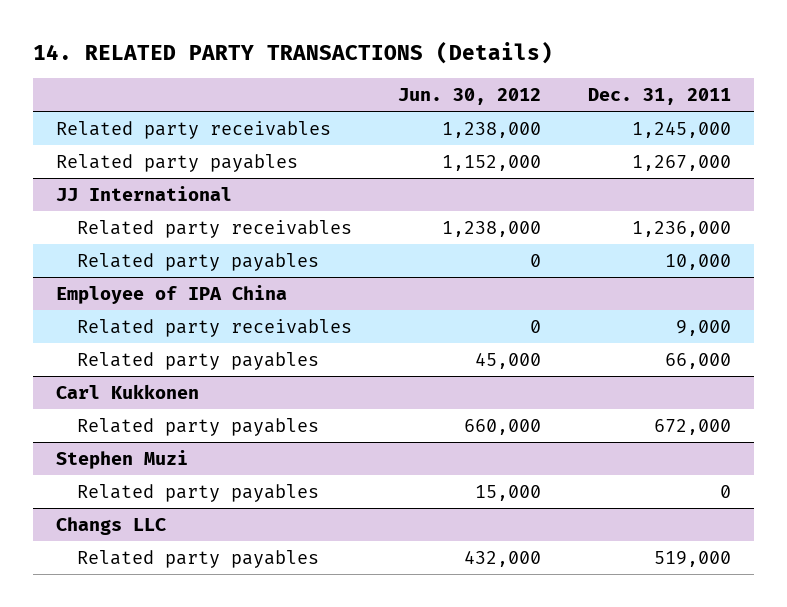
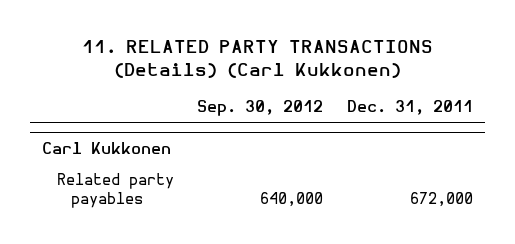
- 14. RELATED PARTY TRANSACTIONS (Details)
+ 11. RELATED PARTY TRANSACTIONS (Details) (Carl Kukkonen)
- | Jun. 30, 2012 | Dec. 31, 2011
+ | Sep. 30, 2012 | Dec. 31, 2011
- Related party receivables | 1,238,000 | 1,245,000
- Related party payables | 1,152,000 | 1,267,000
- JJ International
- Related party receivables | 1,238,000 | 1,236,000
- Related party payables | 0 | 10,000
- Employee of IPA China
- Related party receivables | 0 | 9,000
- Related party payables | 45,000 | 66,000
- Stephen Muzi
- Related party payables | 15,000 | 0
- Changs LLC
- Related party payables | 432,000 | 519,000

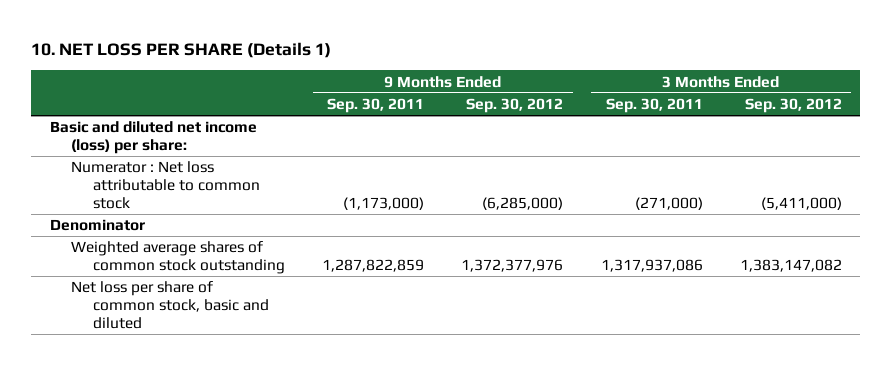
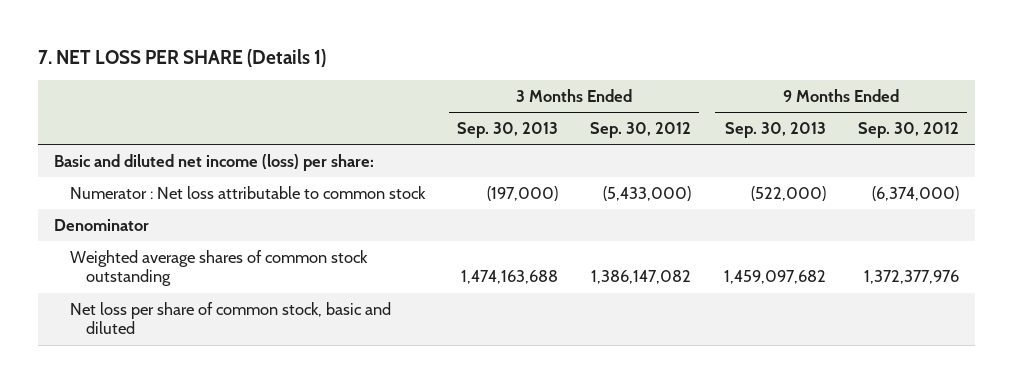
- 10. NET LOSS PER SHARE (Details 1)
+ 7. NET LOSS PER SHARE (Details 1)
- | 9 Months Ended Sep. 30, 2011 | 9 Months Ended Sep. 30, 2012 | 3 Months Ended Sep. 30, 2011 | 3 Months Ended Sep. 30, 2012
+ | 3 Months Ended Sep. 30, 2013 | 3 Months Ended Sep. 30, 2012 | 9 Months Ended Sep. 30, 2013 | 9 Months Ended Sep. 30, 2012
- Numerator : Net loss attributable to common stock | (1,173,000) | (6,285,000) | (271,000) | (5,411,000)
+ Numerator : Net loss attributable to common stock | (197,000) | (5,433,000) | (522,000) | (6,374,000)
- Weighted average shares of common stock outstanding | 1,287,822,859 | 1,372,377,976 | 1,317,937,086 | 1,383,147,082
+ Weighted average shares of common stock outstanding | 1,474,163,688 | 1,386,147,082 | 1,459,097,682 | 1,372,377,976

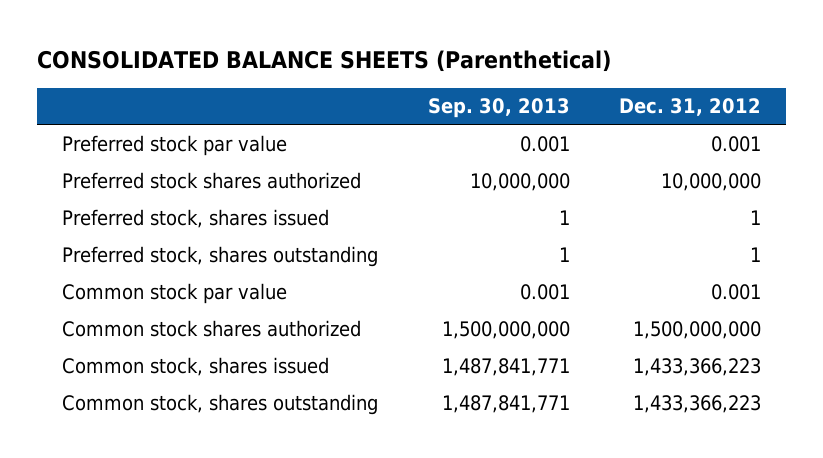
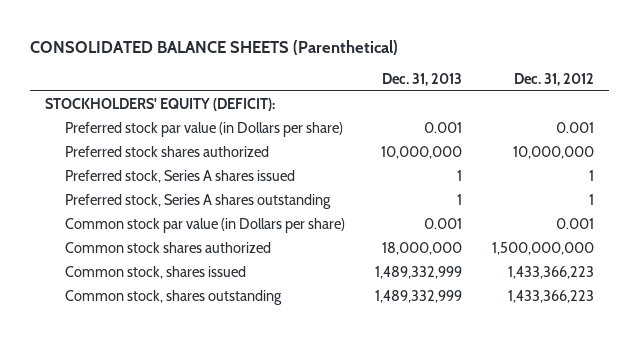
- | Sep. 30, 2013 | Dec. 31, 2012
+ | Dec. 31, 2013 | Dec. 31, 2012
- Preferred stock par value | 0.001 | 0.001
+ STOCKHOLDERS' EQUITY (DEFICIT):
+ Preferred stock par value (in Dollars per share) | 0.001 | 0.001
- Preferred stock, shares issued | 1 | 1
- Preferred stock, shares outstanding | 1 | 1
- Common stock par value | 0.001 | 0.001
+ Preferred stock, Series A shares issued | 1 | 1
+ Preferred stock, Series A shares outstanding | 1 | 1
+ Common stock par value (in Dollars per share) | 0.001 | 0.001

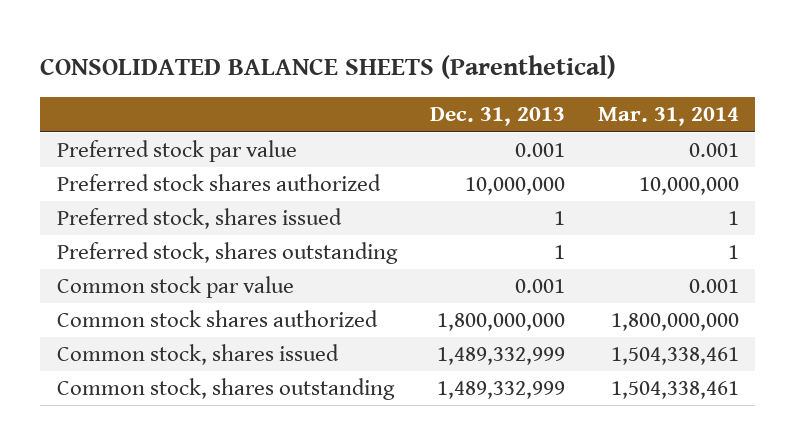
- | Dec. 31, 2013 | Dec. 31, 2012
+ | Dec. 31, 2013 | Mar. 31, 2014
- STOCKHOLDERS' EQUITY (DEFICIT):
- Preferred stock par value (in Dollars per share) | 0.001 | 0.001
+ Preferred stock par value | 0.001 | 0.001
- Preferred stock, Series A shares issued | 1 | 1
- Preferred stock, Series A shares outstanding | 1 | 1
- Common stock par value (in Dollars per share) | 0.001 | 0.001
- Common stock shares authorized | 18,000,000 | 1,500,000,000
+ Preferred stock, shares issued | 1 | 1
+ Preferred stock, shares outstanding | 1 | 1
+ Common stock par value | 0.001 | 0.001
+ Common stock shares authorized | 1,800,000,000 | 1,800,000,000

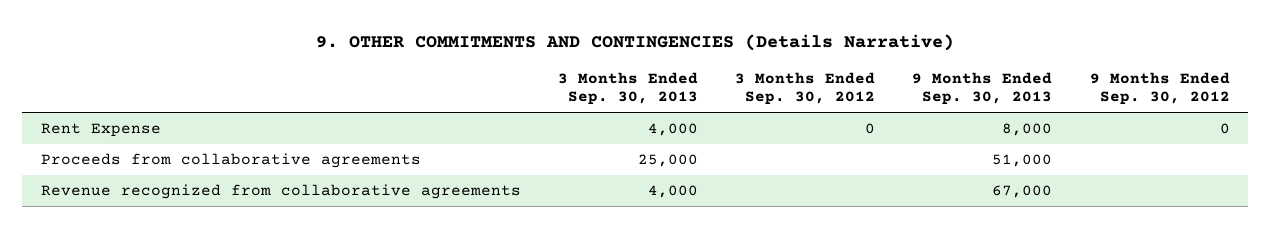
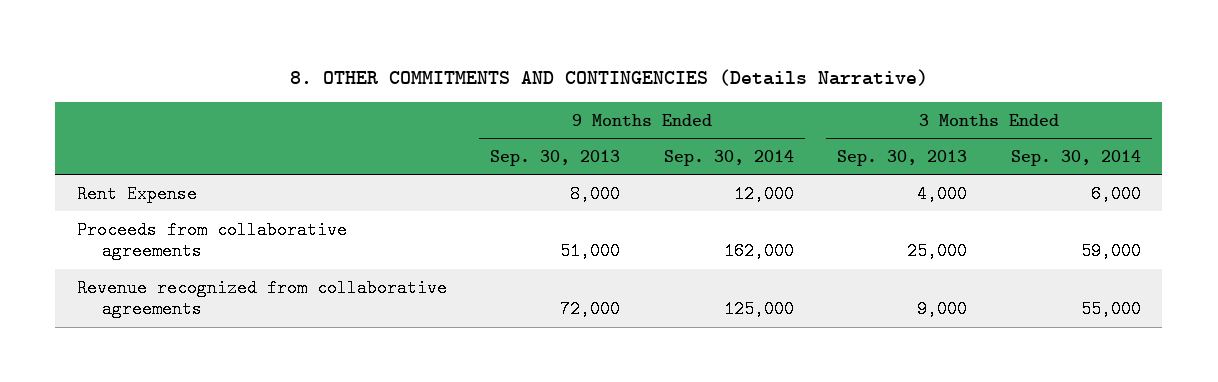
- 9. OTHER COMMITMENTS AND CONTINGENCIES (Details Narrative)
+ 8. OTHER COMMITMENTS AND CONTINGENCIES (Details Narrative)
- | 3 Months Ended Sep. 30, 2013 | 3 Months Ended Sep. 30, 2012 | 9 Months Ended Sep. 30, 2013 | 9 Months Ended Sep. 30, 2012
+ | 9 Months Ended Sep. 30, 2013 | 9 Months Ended Sep. 30, 2014 | 3 Months Ended Sep. 30, 2013 | 3 Months Ended Sep. 30, 2014
- Revenue recognized from collaborative agreements | 4,000 | | 67,000 |
+ Revenue recognized from collaborative agreements | 72,000 | 125,000 | 9,000 | 55,000

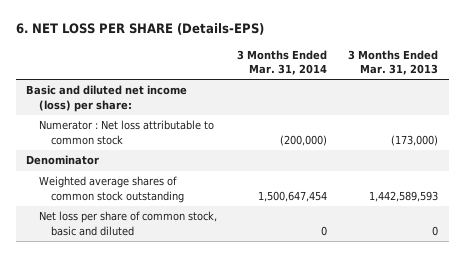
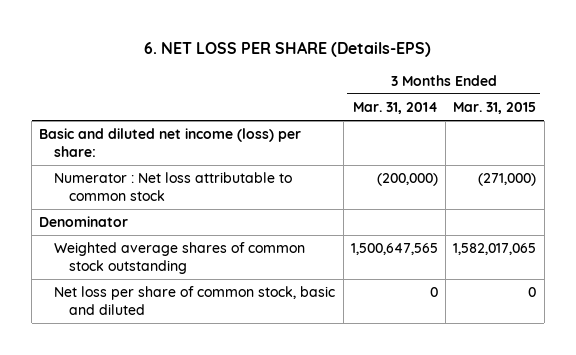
- | 3 Months Ended Mar. 31, 2014 | 3 Months Ended Mar. 31, 2013
+ | 3 Months Ended Mar. 31, 2014 | 3 Months Ended Mar. 31, 2015
- Weighted average shares of common stock outstanding | 1,500,647,454 | 1,442,589,593
+ Weighted average shares of common stock outstanding | 1,500,647,565 | 1,582,017,065

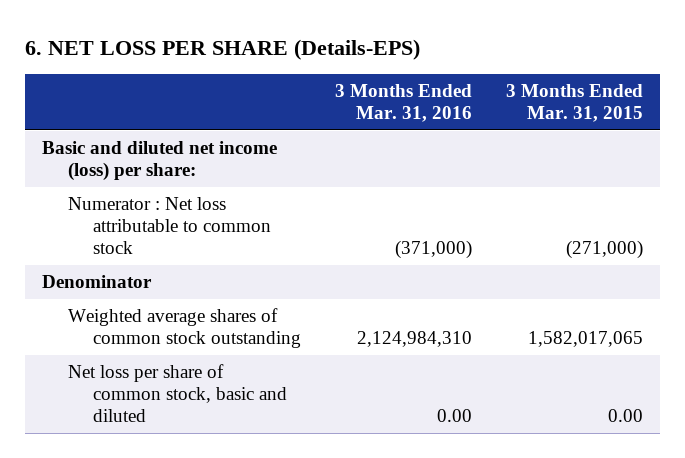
- | 3 Months Ended Mar. 31, 2014 | 3 Months Ended Mar. 31, 2015
+ | 3 Months Ended Mar. 31, 2016 | 3 Months Ended Mar. 31, 2015
- Net loss per share of common stock, basic and diluted | 0 | 0
+ Net loss per share of common stock, basic and diluted | 0.00 | 0.00

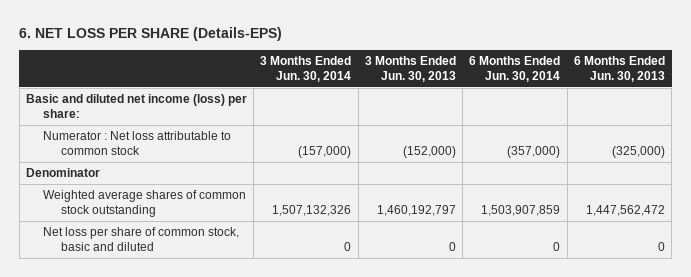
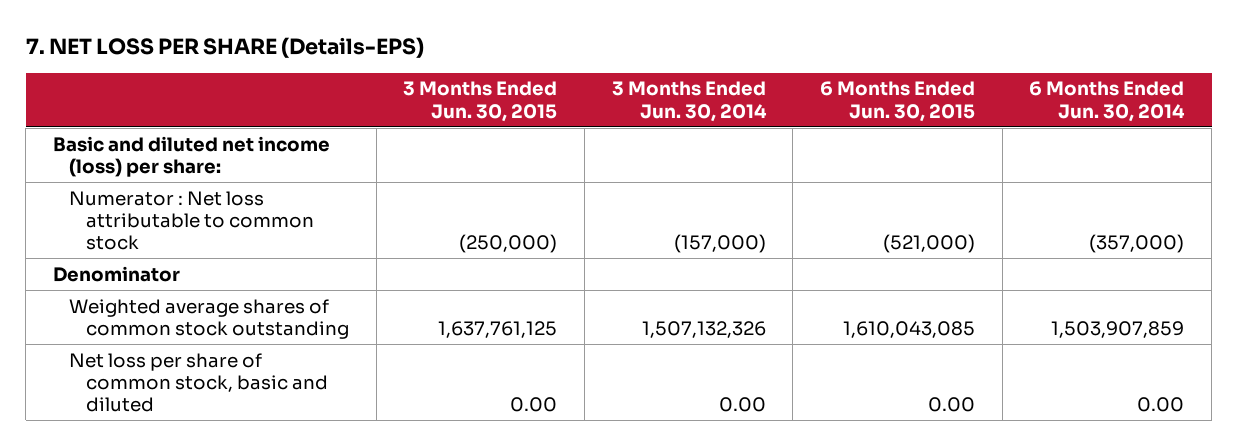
- 6. NET LOSS PER SHARE (Details-EPS)
+ 7. NET LOSS PER SHARE (Details-EPS)
- | 3 Months Ended Jun. 30, 2014 | 3 Months Ended Jun. 30, 2013 | 6 Months Ended Jun. 30, 2014 | 6 Months Ended Jun. 30, 2013
+ | 3 Months Ended Jun. 30, 2015 | 3 Months Ended Jun. 30, 2014 | 6 Months Ended Jun. 30, 2015 | 6 Months Ended Jun. 30, 2014
- Net loss per share of common stock, basic and diluted | 0 | 0 | 0 | 0
+ Net loss per share of common stock, basic and diluted | 0.00 | 0.00 | 0.00 | 0.00

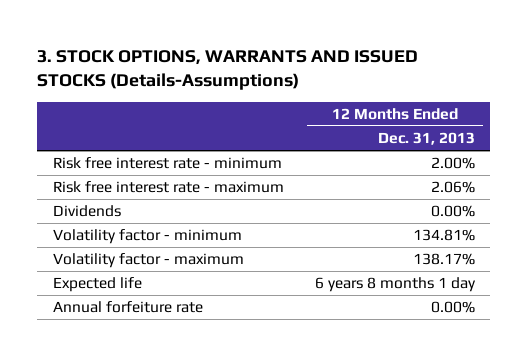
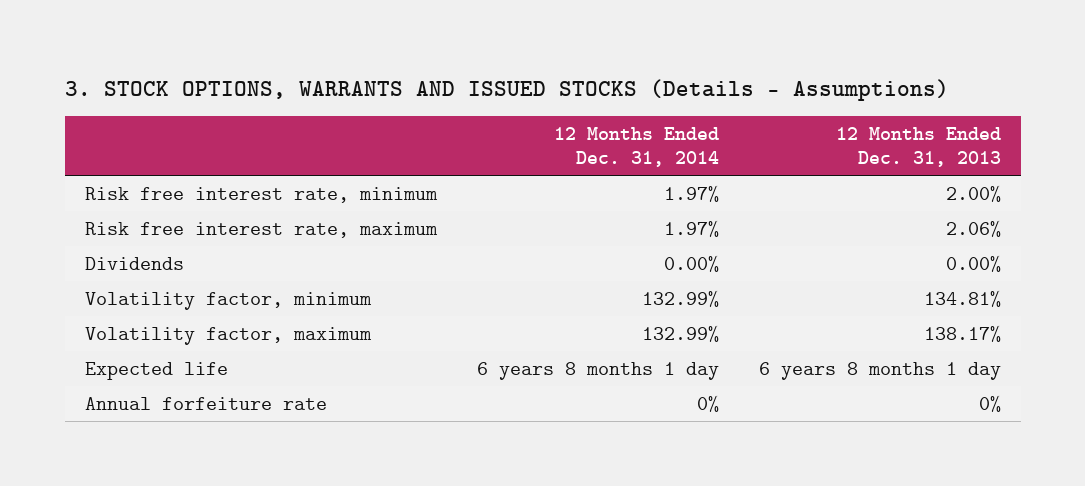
- 3. STOCK OPTIONS, WARRANTS AND ISSUED STOCKS (Details-Assumptions)
+ 3. STOCK OPTIONS, WARRANTS AND ISSUED STOCKS (Details - Assumptions)
- | 12 Months Ended Dec. 31, 2013
+ | 12 Months Ended Dec. 31, 2014 | 12 Months Ended Dec. 31, 2013
- Risk free interest rate - minimum | 2.00%
- Risk free interest rate - maximum | 2.06%
+ Risk free interest rate, minimum | 1.97% | 2.00%
+ Risk free interest rate, maximum | 1.97% | 2.06%
- Volatility factor - minimum | 134.81%
- Volatility factor - maximum | 138.17%
+ Volatility factor, minimum | 132.99% | 134.81%
+ Volatility factor, maximum | 132.99% | 138.17%
- Annual forfeiture rate | 0.00%
+ Annual forfeiture rate | 0% | 0%

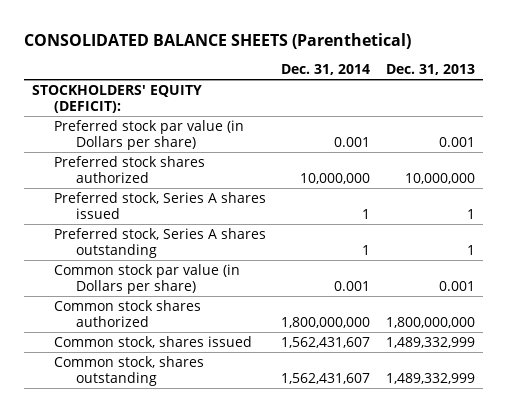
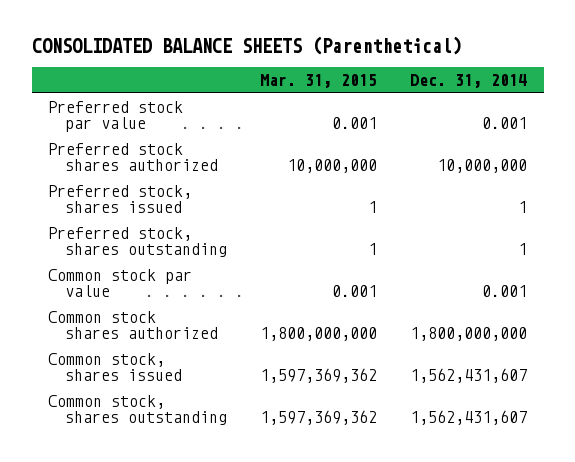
- | Dec. 31, 2014 | Dec. 31, 2013
+ | Mar. 31, 2015 | Dec. 31, 2014
- STOCKHOLDERS' EQUITY (DEFICIT):
- Preferred stock par value (in Dollars per share) | 0.001 | 0.001
+ Preferred stock par value | 0.001 | 0.001
- Preferred stock, Series A shares issued | 1 | 1
- Preferred stock, Series A shares outstanding | 1 | 1
- Common stock par value (in Dollars per share) | 0.001 | 0.001
+ Preferred stock, shares issued | 1 | 1
+ Preferred stock, shares outstanding | 1 | 1
+ Common stock par value | 0.001 | 0.001

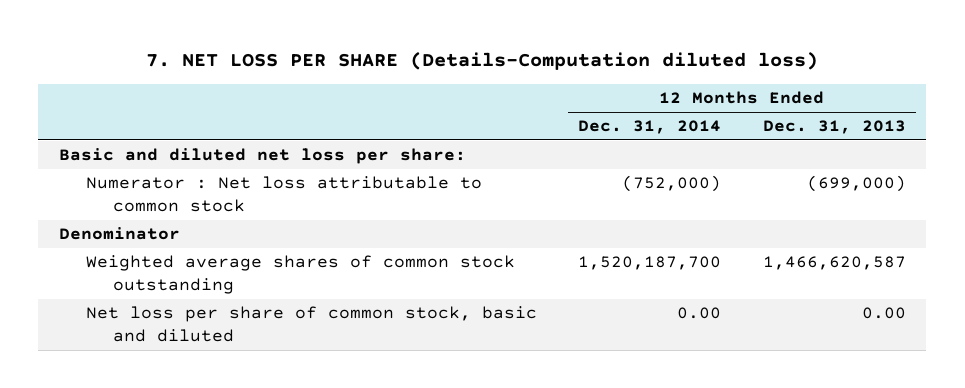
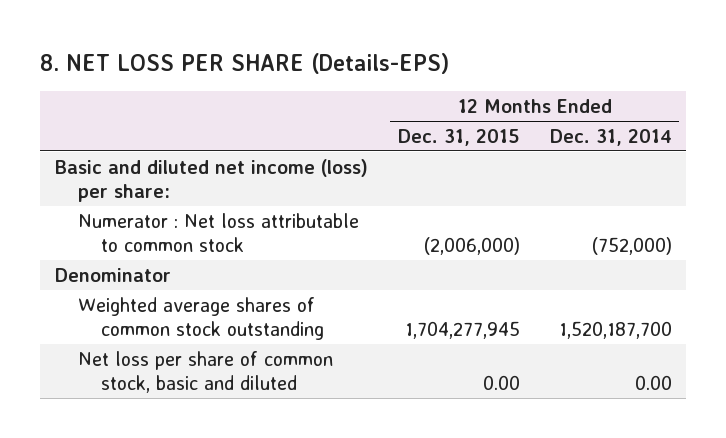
- 7. NET LOSS PER SHARE (Details-Computation diluted loss)
+ 8. NET LOSS PER SHARE (Details-EPS)
- | 12 Months Ended Dec. 31, 2014 | 12 Months Ended Dec. 31, 2013
+ | 12 Months Ended Dec. 31, 2015 | 12 Months Ended Dec. 31, 2014
- Basic and diluted net loss per share:
+ Basic and diluted net income (loss) per share:

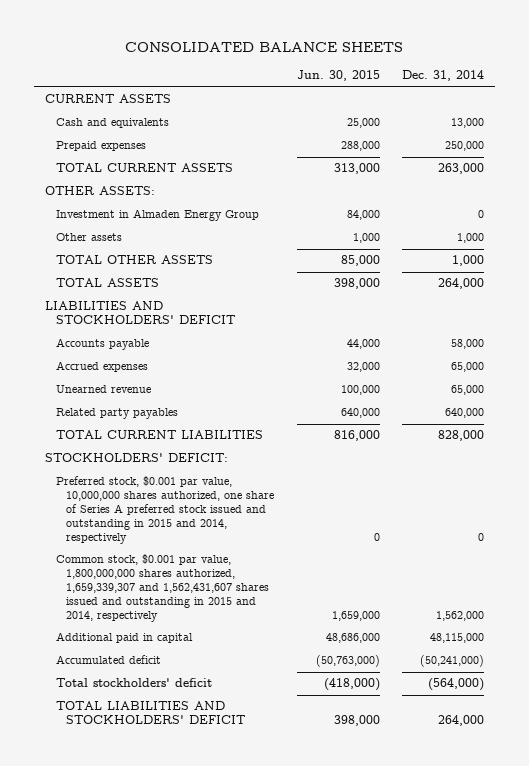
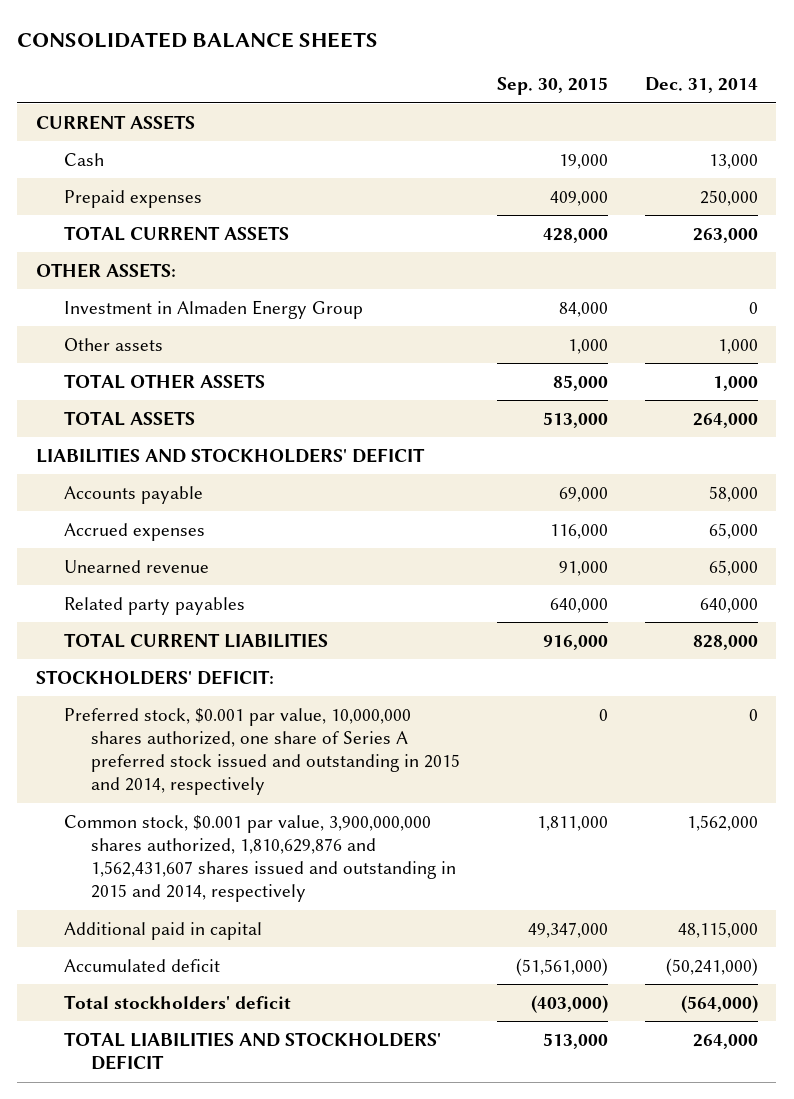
- | Jun. 30, 2015 | Dec. 31, 2014
+ | Sep. 30, 2015 | Dec. 31, 2014
- Cash and equivalents | 25,000 | 13,000
+ Cash | 19,000 | 13,000
- Common stock, $0.001 par value, 1,800,000,000 shares authorized, 1,659,339,307 and 1,562,431,607 shares issued and outstanding in 2015 and 2014, respectively | 1,659,000 | 1,562,000
+ Common stock, $0.001 par value, 3,900,000,000 shares authorized, 1,810,629,876 and 1,562,431,607 shares issued and outstanding in 2015 and 2014, respectively | 1,811,000 | 1,562,000

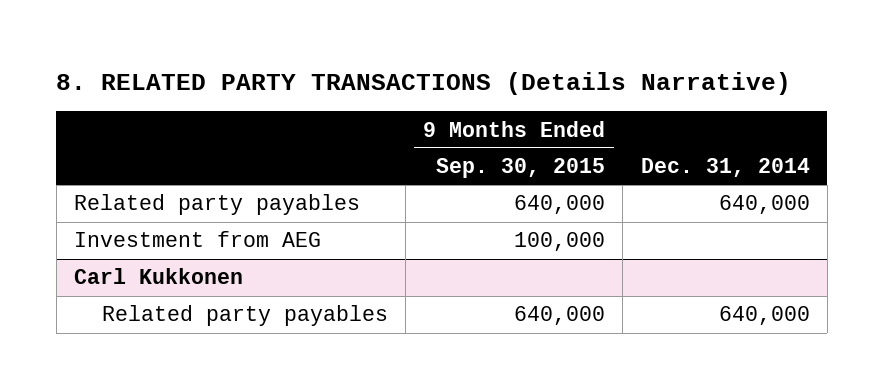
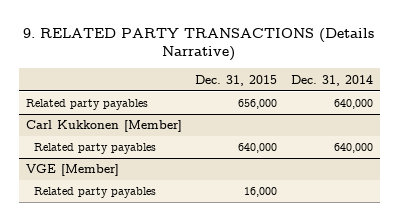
- 8. RELATED PARTY TRANSACTIONS (Details Narrative)
+ 9. RELATED PARTY TRANSACTIONS (Details Narrative)
- | 9 Months Ended Sep. 30, 2015 | Dec. 31, 2014
+ | Dec. 31, 2015 | Dec. 31, 2014
- Investment from AEG | 100,000 |
- Carl Kukkonen
+ Carl Kukkonen [Member]
+ VGE [Member]
+ Related party payables | 16,000 |

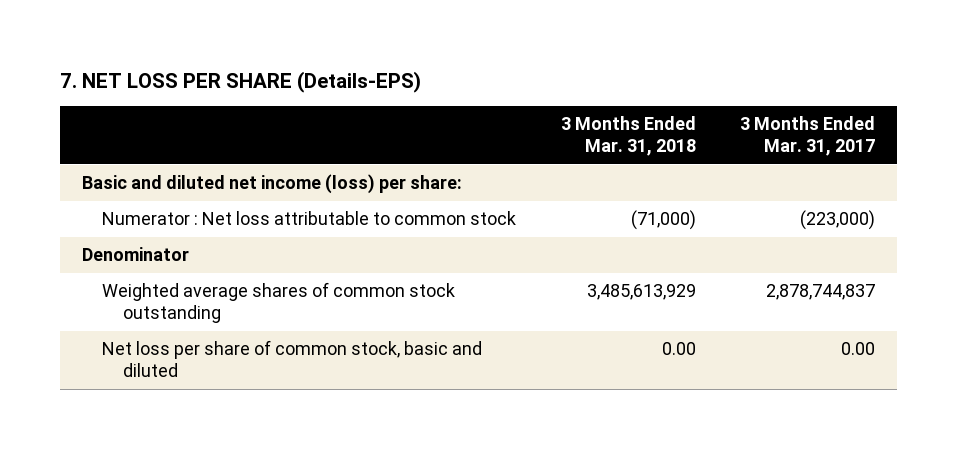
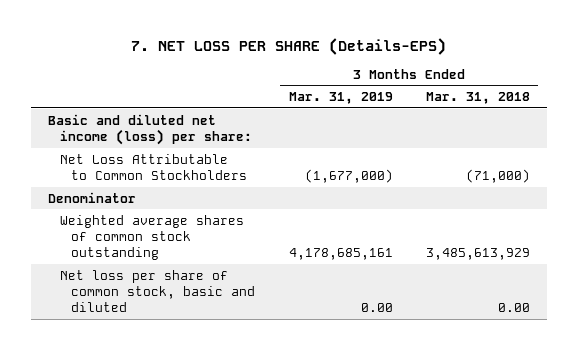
- | 3 Months Ended Mar. 31, 2018 | 3 Months Ended Mar. 31, 2017
+ | 3 Months Ended Mar. 31, 2019 | 3 Months Ended Mar. 31, 2018
- Numerator : Net loss attributable to common stock | (71,000) | (223,000)
+ Net Loss Attributable to Common Stockholders | (1,677,000) | (71,000)

